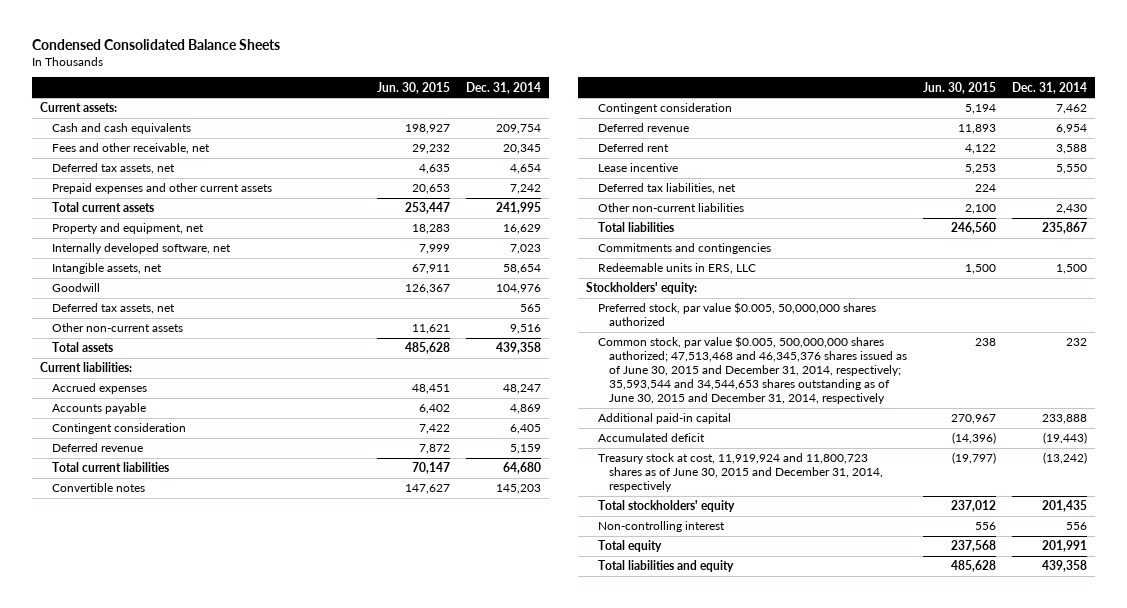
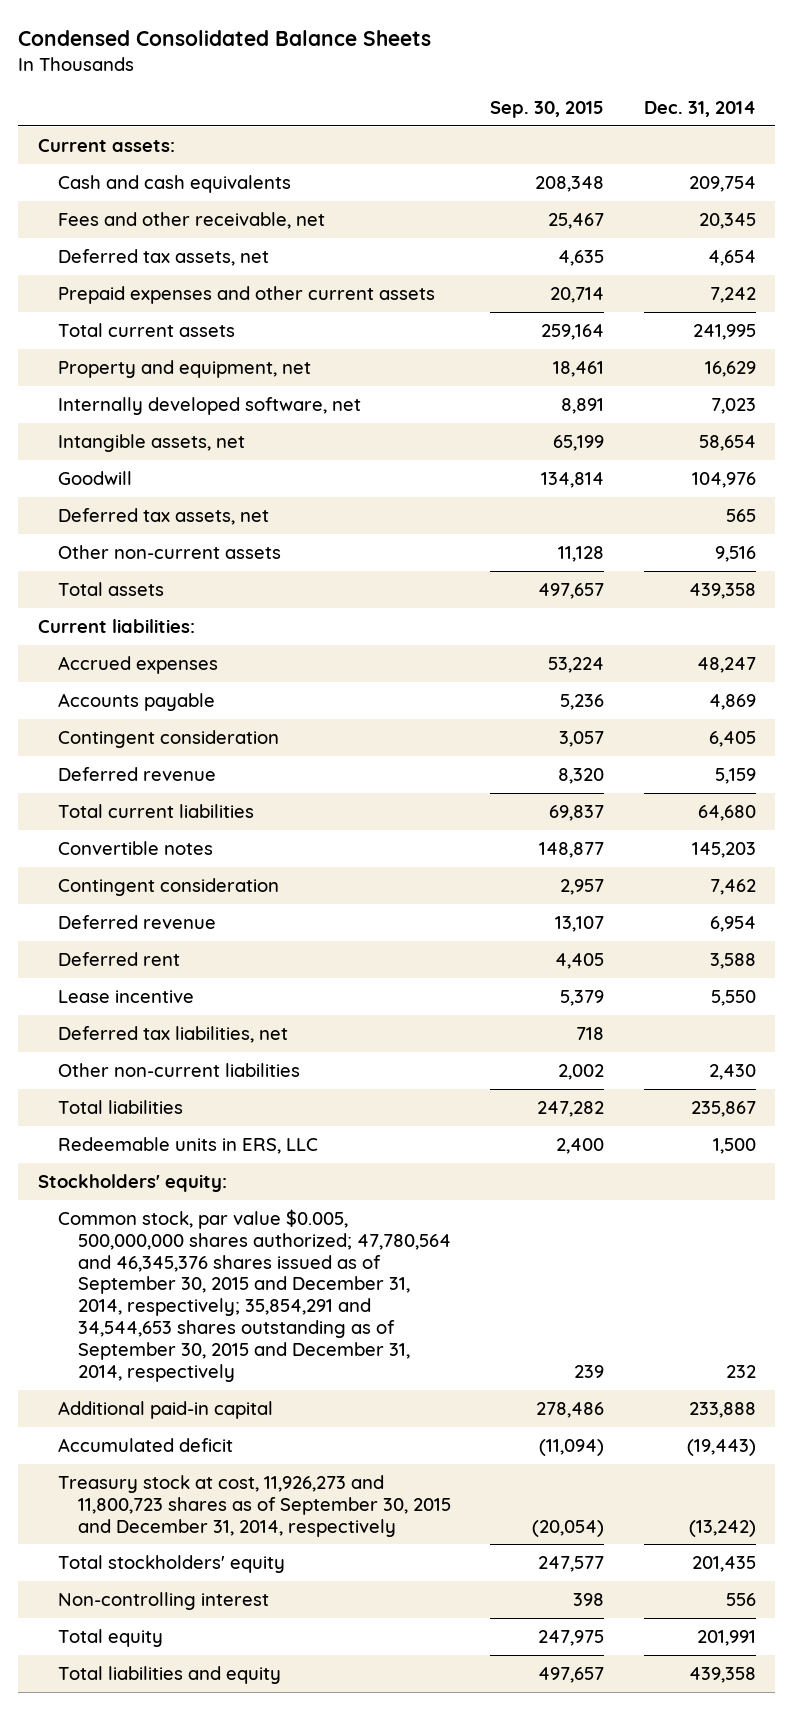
- | Jun. 30, 2015 | Dec. 31, 2014
+ | Sep. 30, 2015 | Dec. 31, 2014
- Commitments and contingencies
- Preferred stock, par value $0.005, 50,000,000 shares authorized
- Common stock, par value $0.005, 500,000,000 shares authorized; 47,513,468 and 46,345,376 shares issued as of June 30, 2015 and December 31, 2014, respectively; 35,593,544 and 34,544,653 shares outstanding as of June 30, 2015 and December 31, 2014, respectively | 238 | 232
+ Common stock, par value $0.005, 500,000,000 shares authorized; 47,780,564 and 46,345,376 shares issued as of September 30, 2015 and December 31, 2014, respectively; 35,854,291 and 34,544,653 shares outstanding as of September 30, 2015 and December 31, 2014, respectively | 239 | 232
- Treasury stock at cost, 11,919,924 and 11,800,723 shares as of June 30, 2015 and December 31, 2014, respectively | (19,797) | (13,242)
+ Treasury stock at cost, 11,926,273 and 11,800,723 shares as of September 30, 2015 and December 31, 2014, respectively | (20,054) | (13,242)

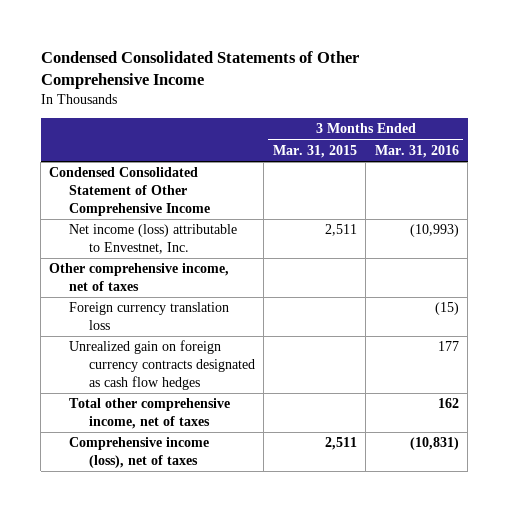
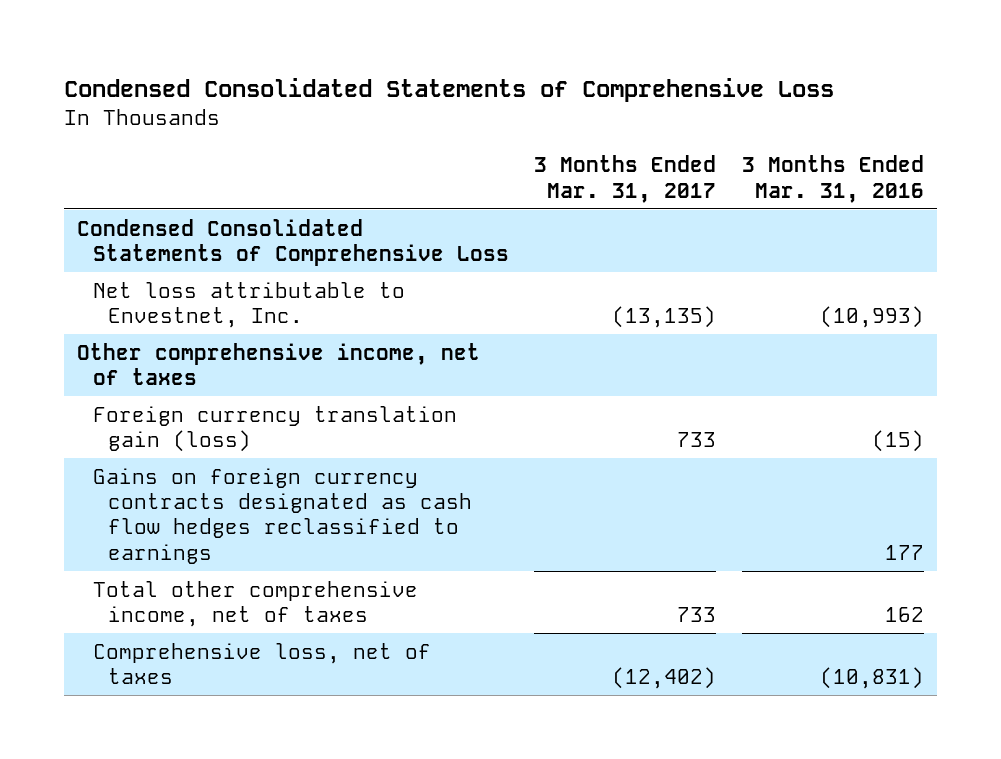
- Condensed Consolidated Statements of Other Comprehensive Income
+ Condensed Consolidated Statements of Comprehensive Loss
- | 3 Months Ended Mar. 31, 2015 | 3 Months Ended Mar. 31, 2016
+ | 3 Months Ended Mar. 31, 2017 | 3 Months Ended Mar. 31, 2016
- Condensed Consolidated Statement of Other Comprehensive Income
- Net income (loss) attributable to Envestnet, Inc. | 2,511 | (10,993)
+ Condensed Consolidated Statements of Comprehensive Loss
+ Net loss attributable to Envestnet, Inc. | (13,135) | (10,993)
- Foreign currency translation loss | | (15)
- Unrealized gain on foreign currency contracts designated as cash flow hedges | | 177
+ Foreign currency translation gain (loss) | 733 | (15)
+ Gains on foreign currency contracts designated as cash flow hedges reclassified to earnings | | 177
- Comprehensive income (loss), net of taxes | 2,511 | (10,831)
+ Comprehensive loss, net of taxes | (12,402) | (10,831)

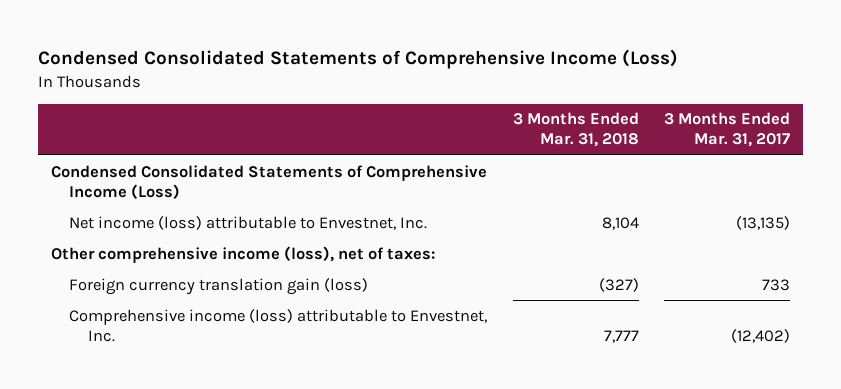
- Condensed Consolidated Statements of Comprehensive Loss
+ Condensed Consolidated Statements of Comprehensive Income (Loss)
- | 3 Months Ended Mar. 31, 2017 | 3 Months Ended Mar. 31, 2016
+ | 3 Months Ended Mar. 31, 2018 | 3 Months Ended Mar. 31, 2017
- Condensed Consolidated Statements of Comprehensive Loss
- Net loss attributable to Envestnet, Inc. | (13,135) | (10,993)
- Other comprehensive income, net of taxes
+ Condensed Consolidated Statements of Comprehensive Income (Loss)
+ Net income (loss) attributable to Envestnet, Inc. | 8,104 | (13,135)
+ Other comprehensive income (loss), net of taxes:
- Gains on foreign currency contracts designated as cash flow hedges reclassified to earnings | | 177
- Total other comprehensive income, net of taxes | 733 | 162
- Comprehensive loss, net of taxes | (12,402) | (10,831)
+ Comprehensive income (loss) attributable to Envestnet, Inc. | 7,777 | (12,402)

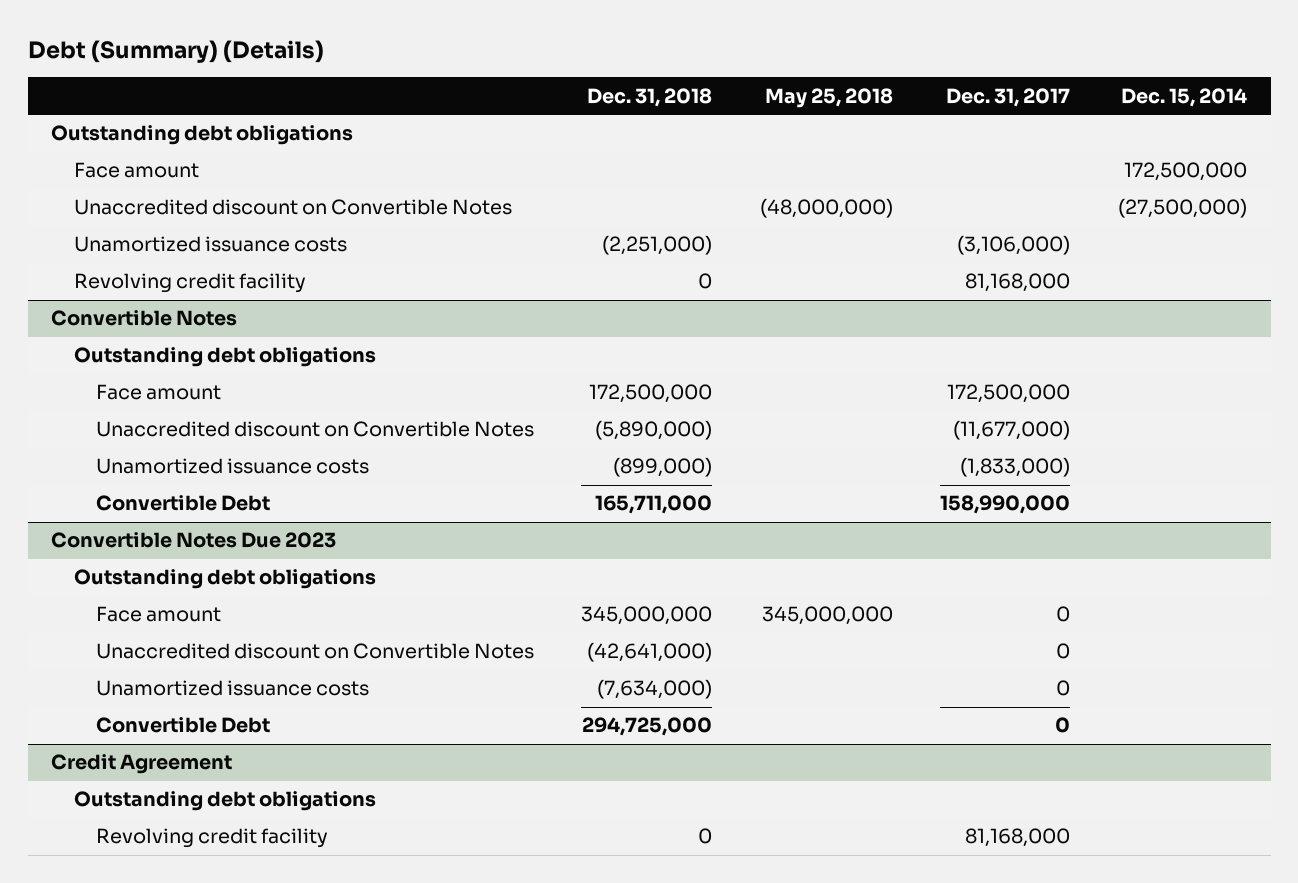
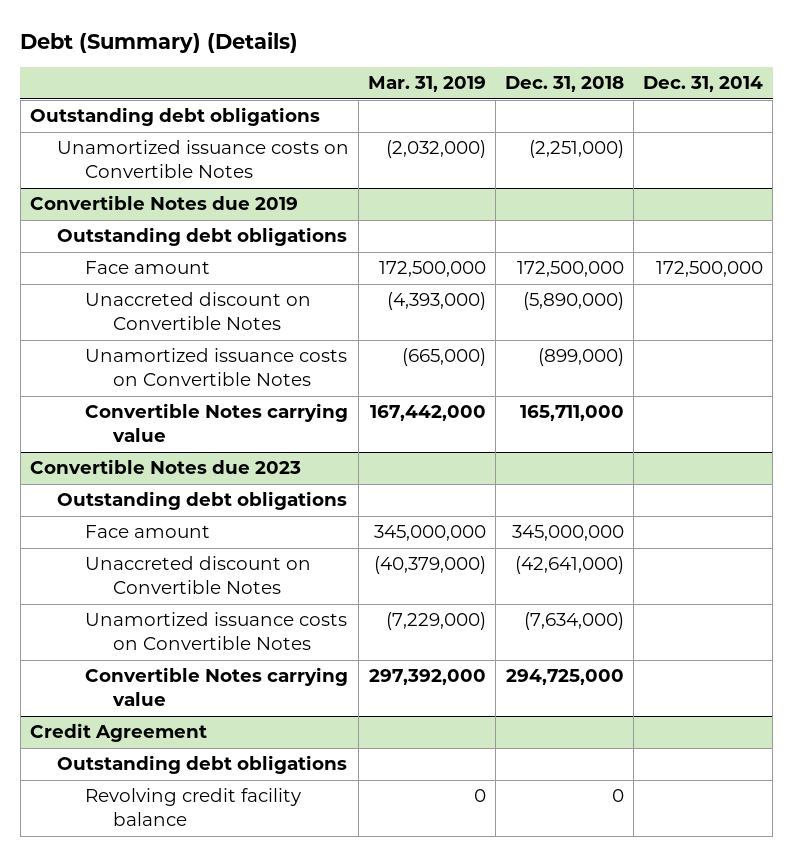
- | Dec. 31, 2018 | May 25, 2018 | Dec. 31, 2017 | Dec. 15, 2014
+ | Mar. 31, 2019 | Dec. 31, 2018 | Dec. 31, 2014
- Face amount | | | | 172,500,000
- Unaccredited discount on Convertible Notes | | (48,000,000) | | (27,500,000)
- Unamortized issuance costs | (2,251,000) | | (3,106,000) |
- Revolving credit facility | 0 | | 81,168,000 |
- Convertible Notes
+ Unamortized issuance costs on Convertible Notes | (2,032,000) | (2,251,000) |
+ Convertible Notes due 2019
- Unaccredited discount on Convertible Notes | (5,890,000) | | (11,677,000) |
- Unamortized issuance costs | (899,000) | | (1,833,000) |
- Convertible Debt | 165,711,000 | | 158,990,000 |
- Convertible Notes Due 2023
+ Unaccreted discount on Convertible Notes | (4,393,000) | (5,890,000) |
+ Unamortized issuance costs on Convertible Notes | (665,000) | (899,000) |
+ Convertible Notes carrying value | 167,442,000 | 165,711,000 |
+ Convertible Notes due 2023
- Unaccredited discount on Convertible Notes | (42,641,000) | | 0 |
- Unamortized issuance costs | (7,634,000) | | 0 |
- Convertible Debt | 294,725,000 | | 0 |
+ Unaccreted discount on Convertible Notes | (40,379,000) | (42,641,000) |
+ Unamortized issuance costs on Convertible Notes | (7,229,000) | (7,634,000) |
+ Convertible Notes carrying value | 297,392,000 | 294,725,000 |
@ Credit Agreement
- Revolving credit facility | 0 | | 81,168,000 |
+ Revolving credit facility balance | 0 | 0 |

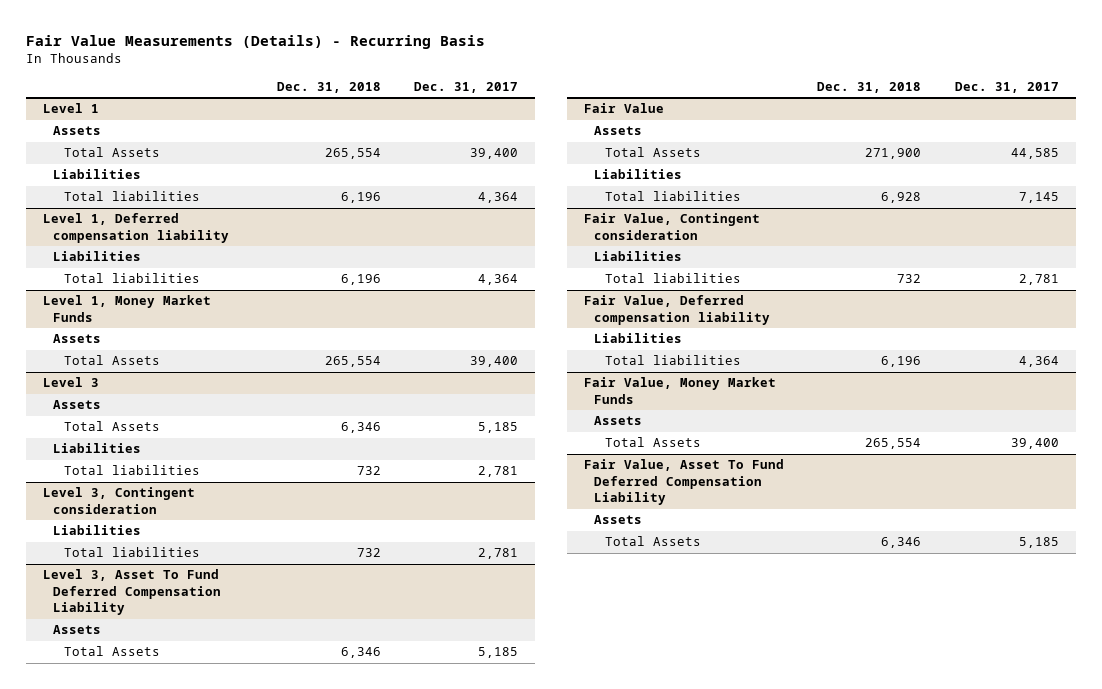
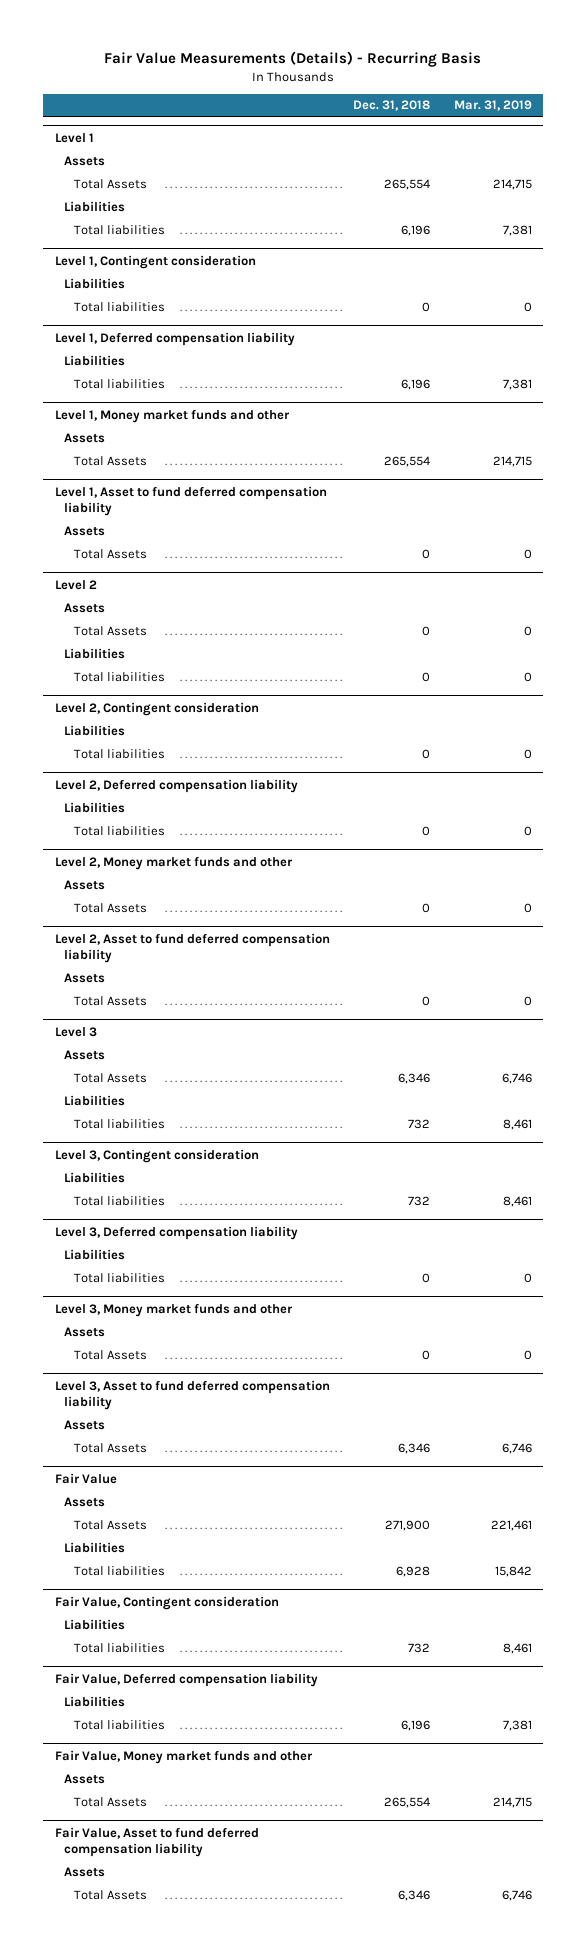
- | Dec. 31, 2018 | Dec. 31, 2017
+ | Dec. 31, 2018 | Mar. 31, 2019
+ Level 1, Contingent consideration
+ Liabilities
+ Total liabilities | 0 | 0
- Level 1, Money Market Funds
+ Level 1, Money market funds and other
+ Level 1, Asset to fund deferred compensation liability
+ Assets
+ Total Assets | 0 | 0
+ Level 2
+ Assets
+ Total Assets | 0 | 0
+ Liabilities
+ Total liabilities | 0 | 0
+ Level 2, Contingent consideration
+ Liabilities
+ Total liabilities | 0 | 0
+ Level 2, Deferred compensation liability
+ Liabilities
+ Total liabilities | 0 | 0
+ Level 2, Money market funds and other
+ Assets
+ Total Assets | 0 | 0
+ Level 2, Asset to fund deferred compensation liability
+ Assets
+ Total Assets | 0 | 0
- Level 3, Asset To Fund Deferred Compensation Liability
+ Level 3, Deferred compensation liability
+ Liabilities
+ Total liabilities | 0 | 0
+ Level 3, Money market funds and other
+ Total Assets | 0 | 0
+ Level 3, Asset to fund deferred compensation liability
+ Assets
- Fair Value, Money Market Funds
+ Fair Value, Money market funds and other
- Fair Value, Asset To Fund Deferred Compensation Liability
+ Fair Value, Asset to fund deferred compensation liability

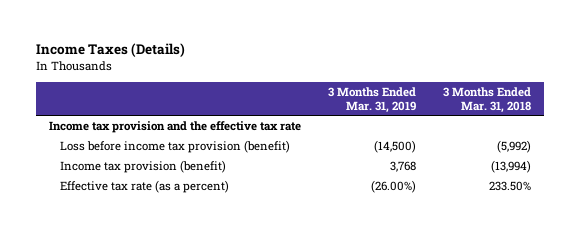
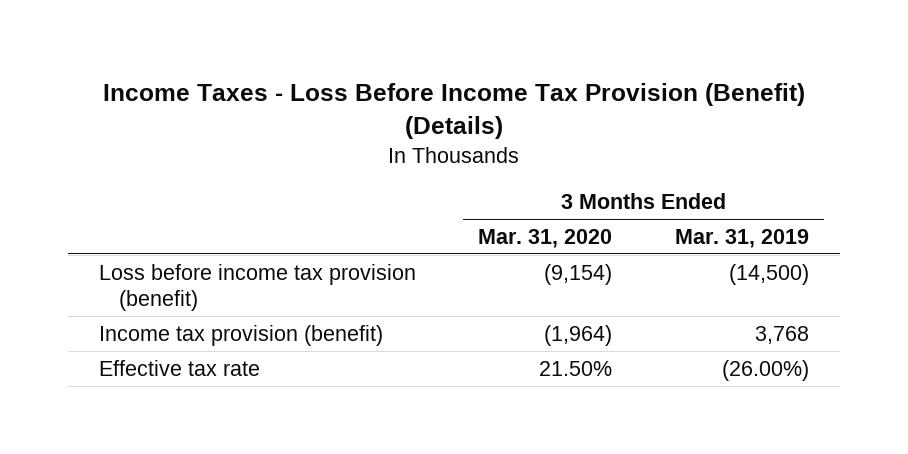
- Income Taxes (Details)
+ Income Taxes - Loss Before Income Tax Provision (Benefit) (Details)
- | 3 Months Ended Mar. 31, 2019 | 3 Months Ended Mar. 31, 2018
+ | 3 Months Ended Mar. 31, 2020 | 3 Months Ended Mar. 31, 2019
- Income tax provision and the effective tax rate
- Effective tax rate (as a percent) | (26.00%) | 233.50%
+ Effective tax rate | 21.50% | (26.00%)

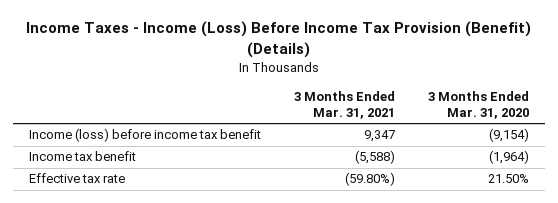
- Income Taxes - Loss Before Income Tax Provision (Benefit) (Details)
+ Income Taxes - Income (Loss) Before Income Tax Provision (Benefit) (Details)
- | 3 Months Ended Mar. 31, 2020 | 3 Months Ended Mar. 31, 2019
+ | 3 Months Ended Mar. 31, 2021 | 3 Months Ended Mar. 31, 2020
- Loss before income tax provision (benefit) | (9,154) | (14,500)
- Income tax provision (benefit) | (1,964) | 3,768
+ Income (loss) before income tax benefit | 9,347 | (9,154)
+ Income tax benefit | (5,588) | (1,964)

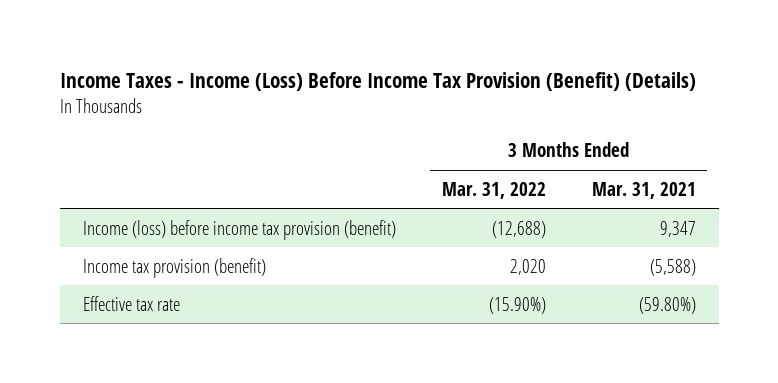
- | 3 Months Ended Mar. 31, 2021 | 3 Months Ended Mar. 31, 2020
+ | 3 Months Ended Mar. 31, 2022 | 3 Months Ended Mar. 31, 2021
- Income (loss) before income tax benefit | 9,347 | (9,154)
- Income tax benefit | (5,588) | (1,964)
+ Income (loss) before income tax provision (benefit) | (12,688) | 9,347
+ Income tax provision (benefit) | 2,020 | (5,588)

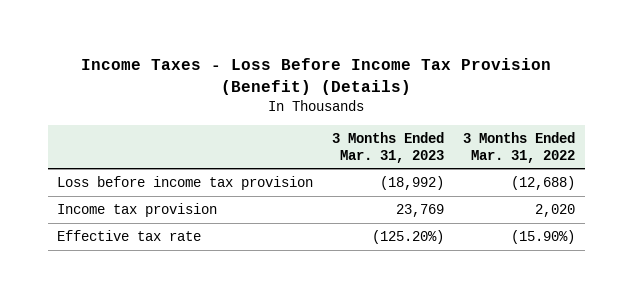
- Income Taxes - Income (Loss) Before Income Tax Provision (Benefit) (Details)
+ Income Taxes - Loss Before Income Tax Provision (Benefit) (Details)
- | 3 Months Ended Mar. 31, 2022 | 3 Months Ended Mar. 31, 2021
+ | 3 Months Ended Mar. 31, 2023 | 3 Months Ended Mar. 31, 2022
- Income (loss) before income tax provision (benefit) | (12,688) | 9,347
- Income tax provision (benefit) | 2,020 | (5,588)
+ Loss before income tax provision | (18,992) | (12,688)
+ Income tax provision | 23,769 | 2,020

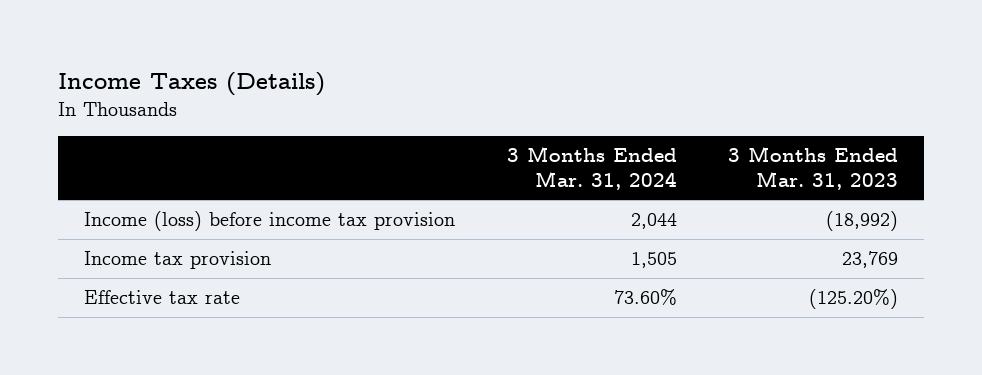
- Income Taxes - Loss Before Income Tax Provision (Benefit) (Details)
+ Income Taxes (Details)
- | 3 Months Ended Mar. 31, 2023 | 3 Months Ended Mar. 31, 2022
+ | 3 Months Ended Mar. 31, 2024 | 3 Months Ended Mar. 31, 2023
- Loss before income tax provision | (18,992) | (12,688)
+ Income (loss) before income tax provision | 2,044 | (18,992)

